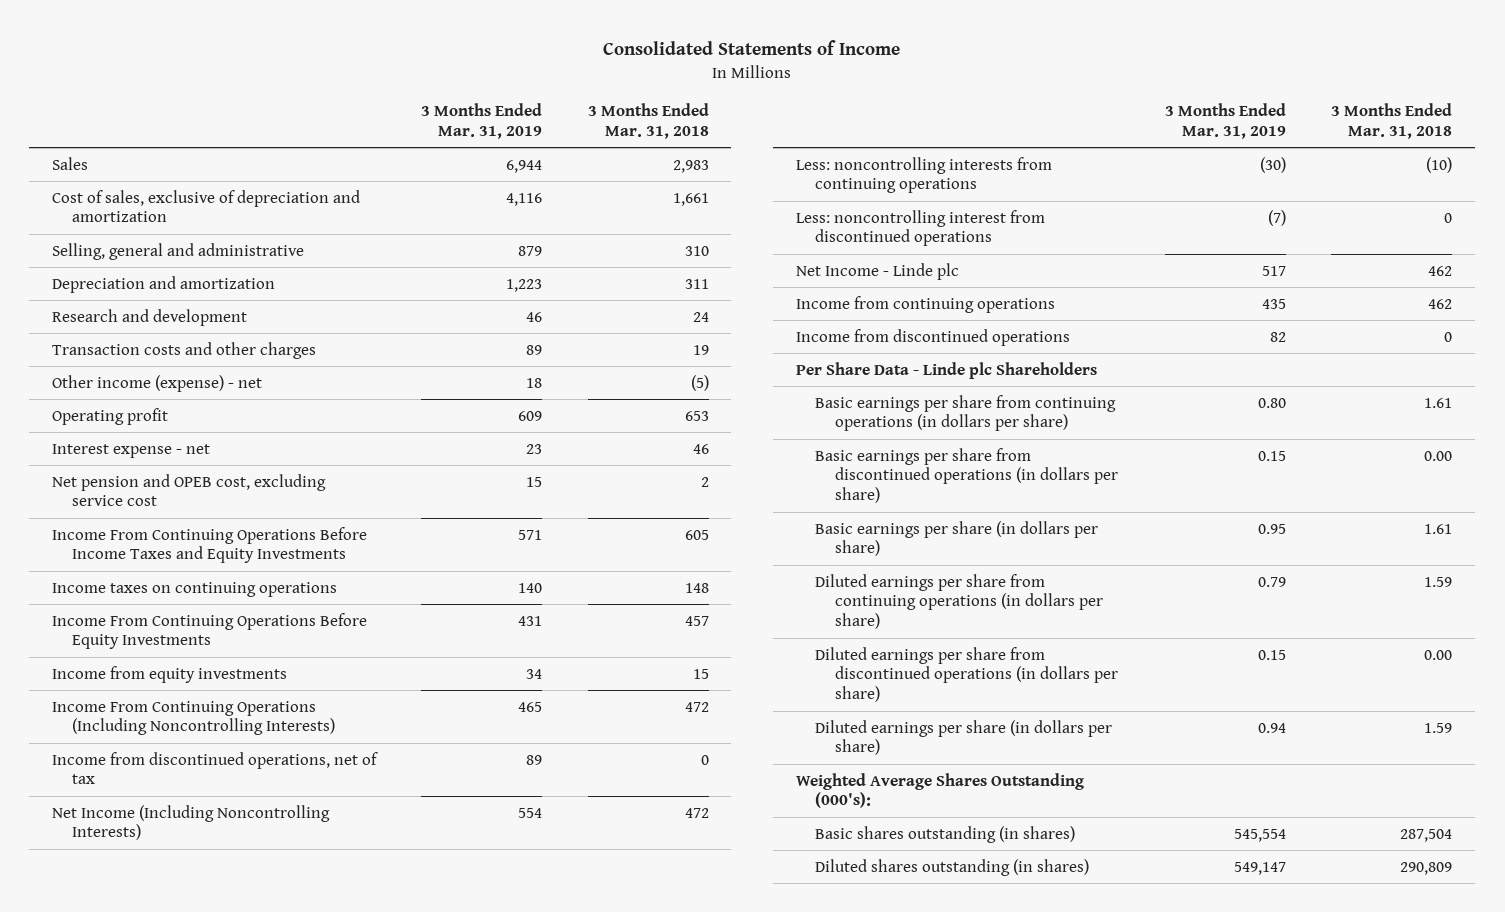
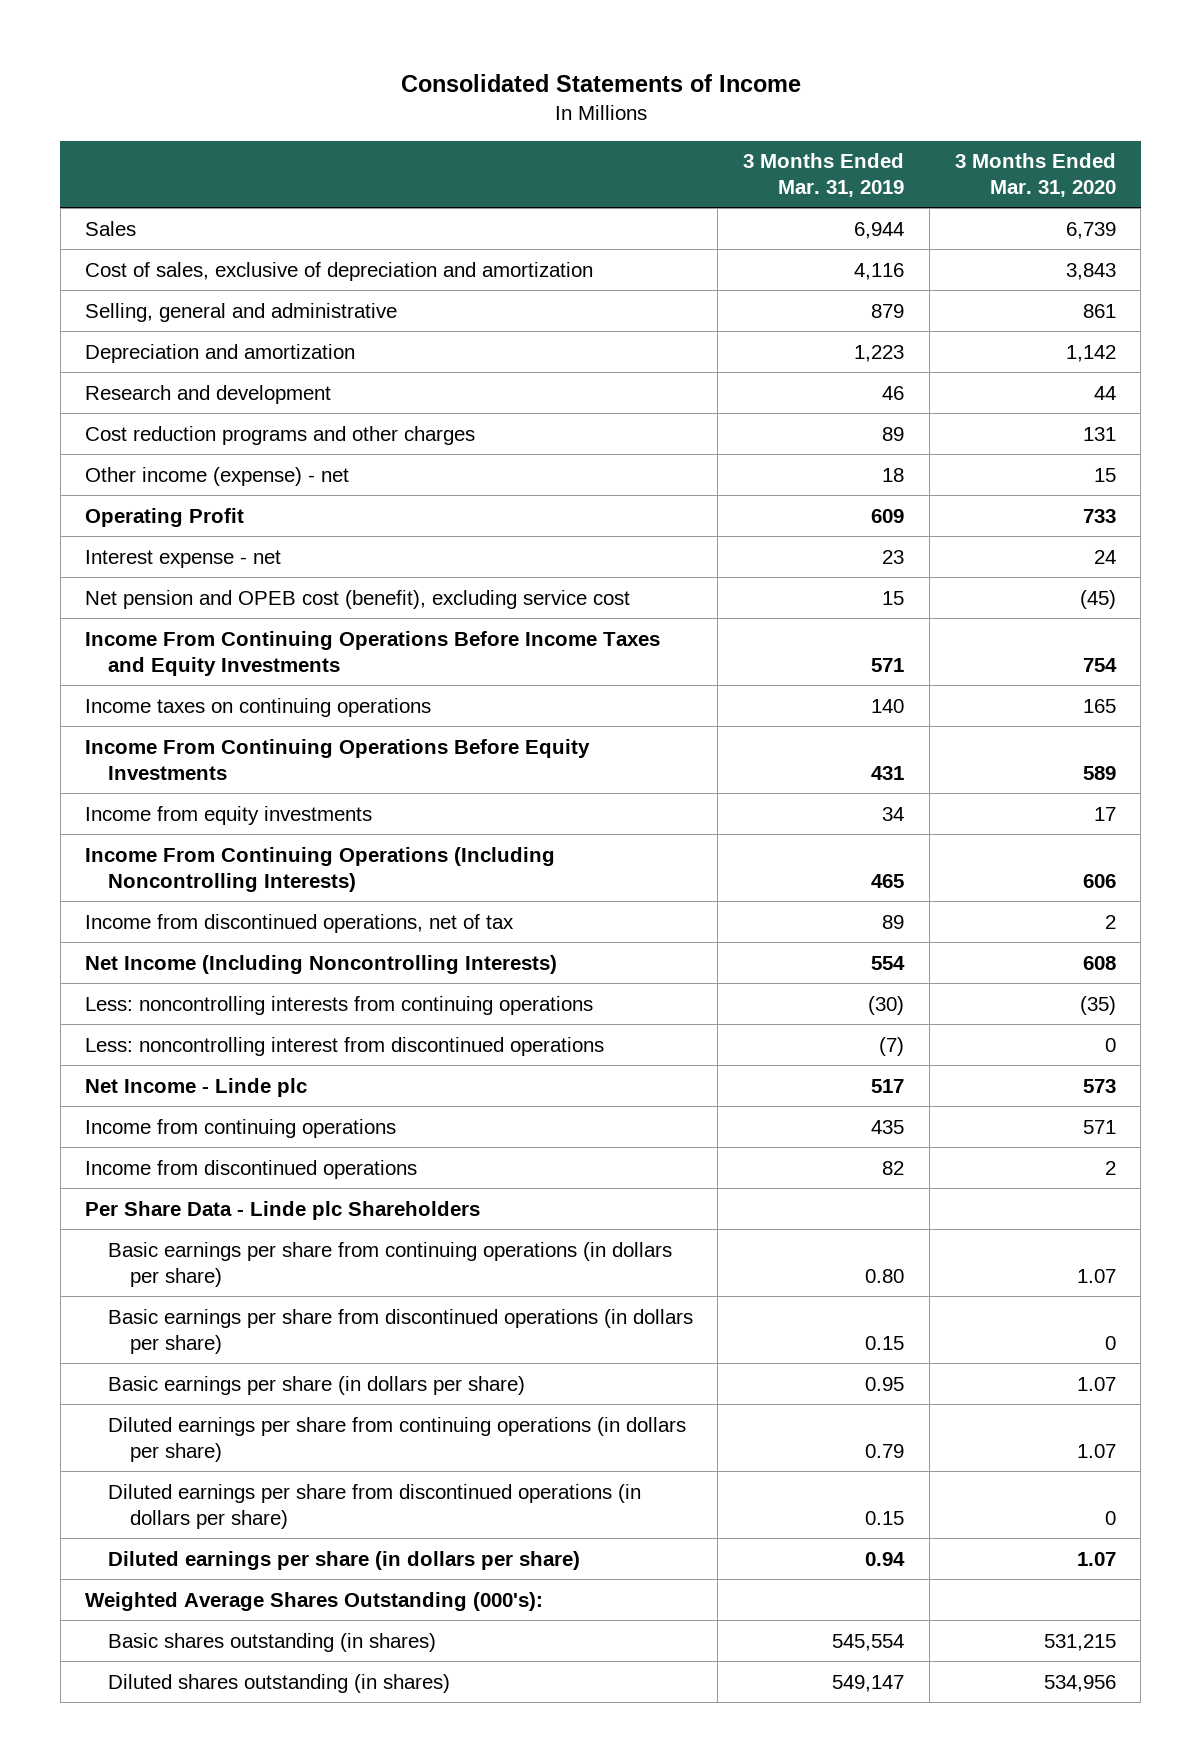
- | 3 Months Ended Mar. 31, 2019 | 3 Months Ended Mar. 31, 2018
+ | 3 Months Ended Mar. 31, 2019 | 3 Months Ended Mar. 31, 2020
- Transaction costs and other charges | 89 | 19
+ Cost reduction programs and other charges | 89 | 131
- Operating profit | 609 | 653
+ Operating Profit | 609 | 733
- Net pension and OPEB cost, excluding service cost | 15 | 2
+ Net pension and OPEB cost (benefit), excluding service cost | 15 | (45)

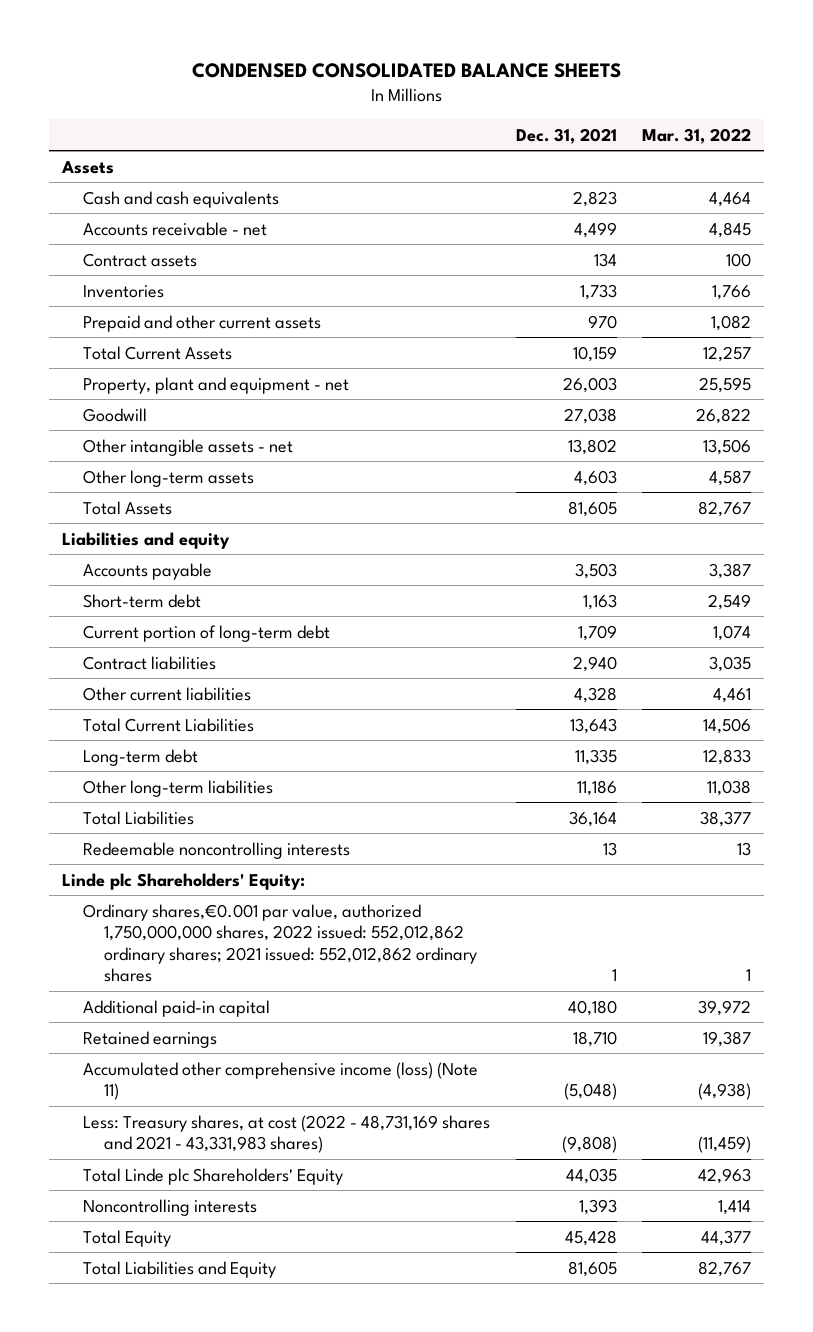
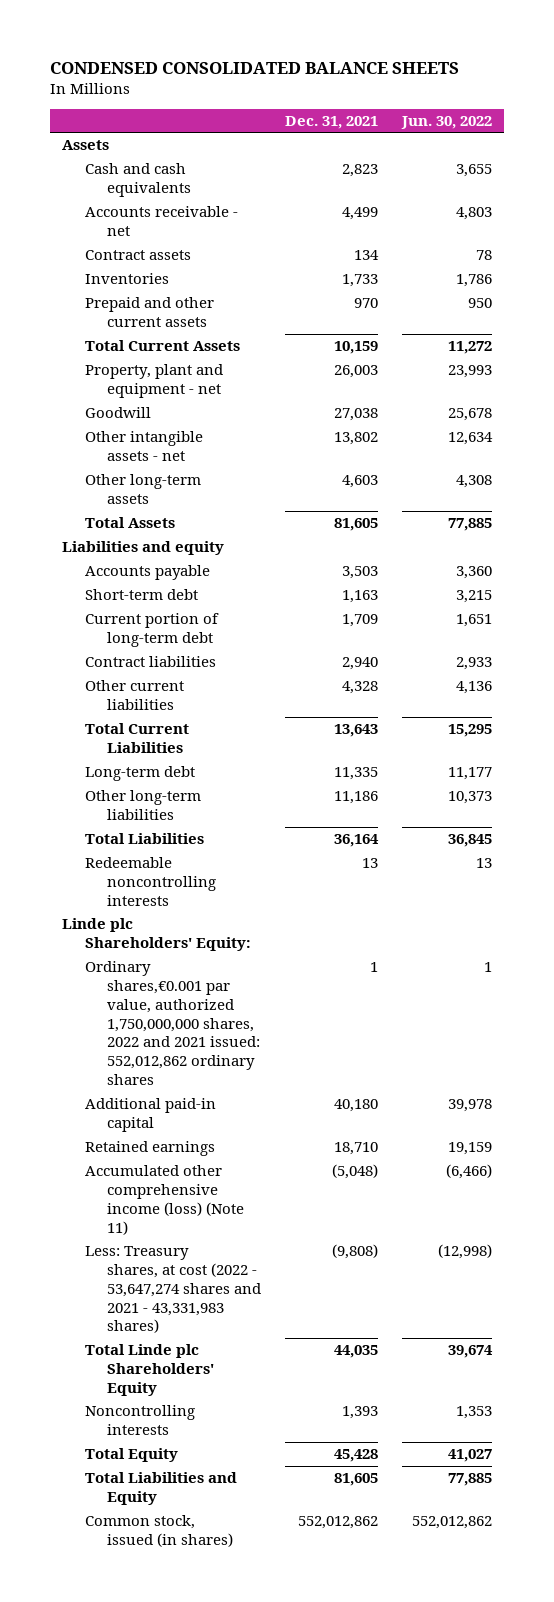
- | Dec. 31, 2021 | Mar. 31, 2022
+ | Dec. 31, 2021 | Jun. 30, 2022
- Ordinary shares,€0.001 par value, authorized 1,750,000,000 shares, 2022 issued: 552,012,862 ordinary shares; 2021 issued: 552,012,862 ordinary shares | 1 | 1
+ Ordinary shares,€0.001 par value, authorized 1,750,000,000 shares, 2022 and 2021 issued: 552,012,862 ordinary shares | 1 | 1
- Less: Treasury shares, at cost (2022 - 48,731,169 shares and 2021 - 43,331,983 shares) | (9,808) | (11,459)
+ Less: Treasury shares, at cost (2022 - 53,647,274 shares and 2021 - 43,331,983 shares) | (9,808) | (12,998)
+ Common stock, issued (in shares) | 552,012,862 | 552,012,862

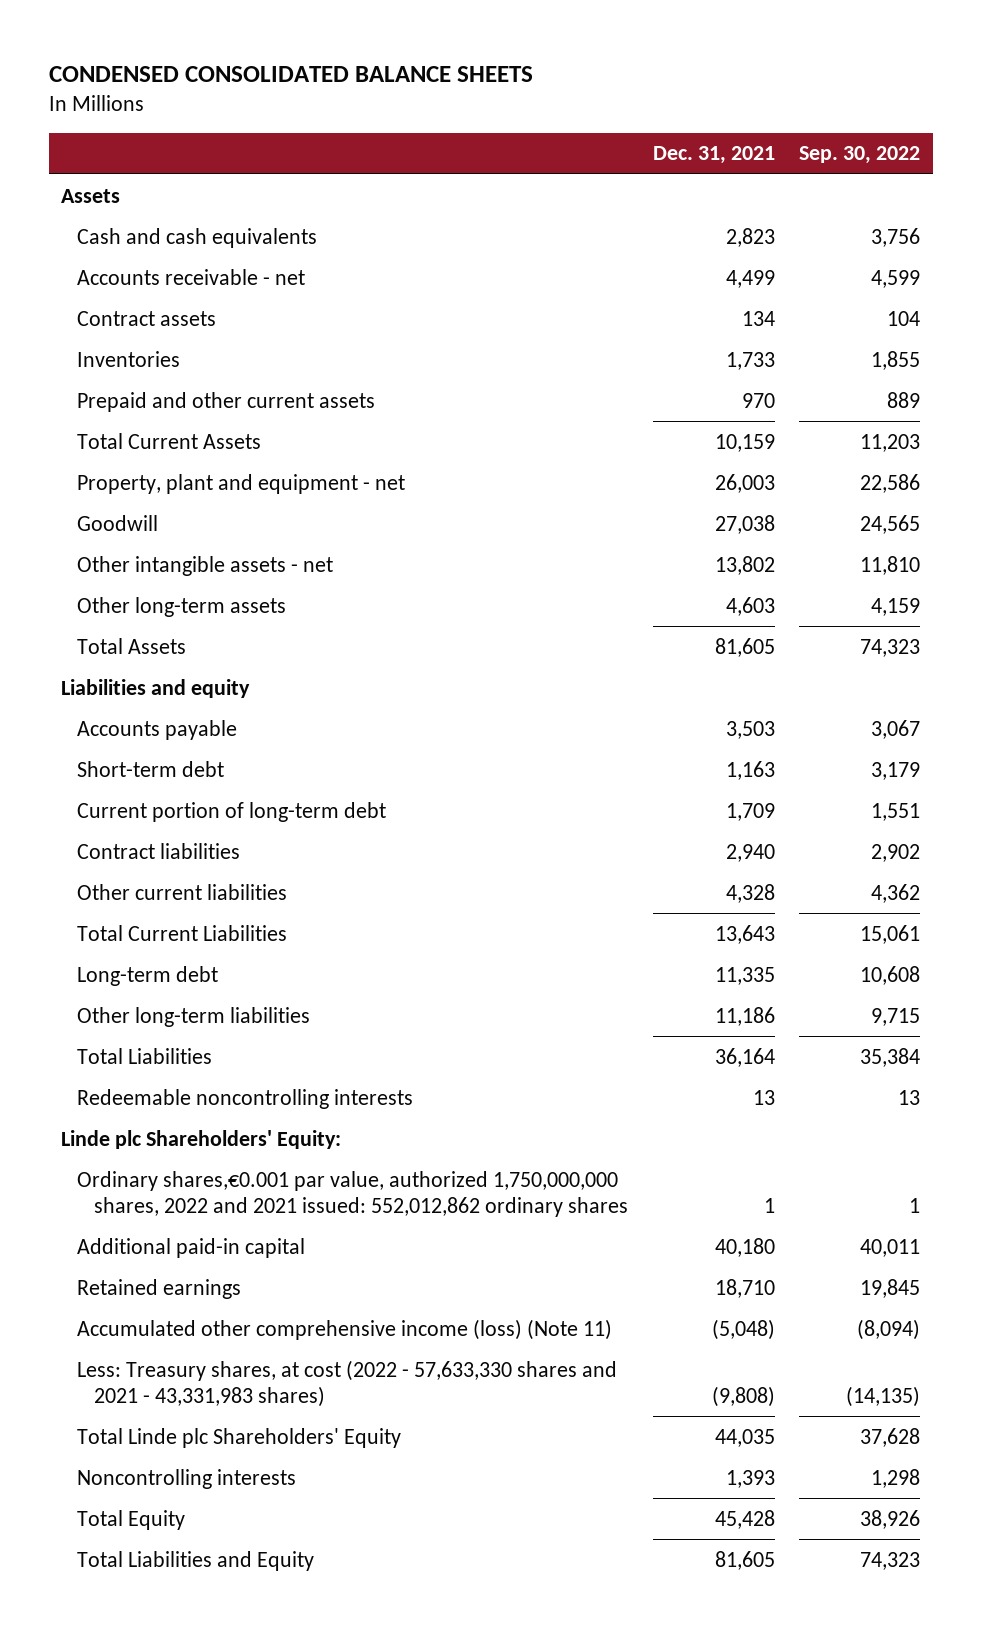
- | Dec. 31, 2021 | Jun. 30, 2022
+ | Dec. 31, 2021 | Sep. 30, 2022
- Less: Treasury shares, at cost (2022 - 53,647,274 shares and 2021 - 43,331,983 shares) | (9,808) | (12,998)
+ Less: Treasury shares, at cost (2022 - 57,633,330 shares and 2021 - 43,331,983 shares) | (9,808) | (14,135)
- Common stock, issued (in shares) | 552,012,862 | 552,012,862

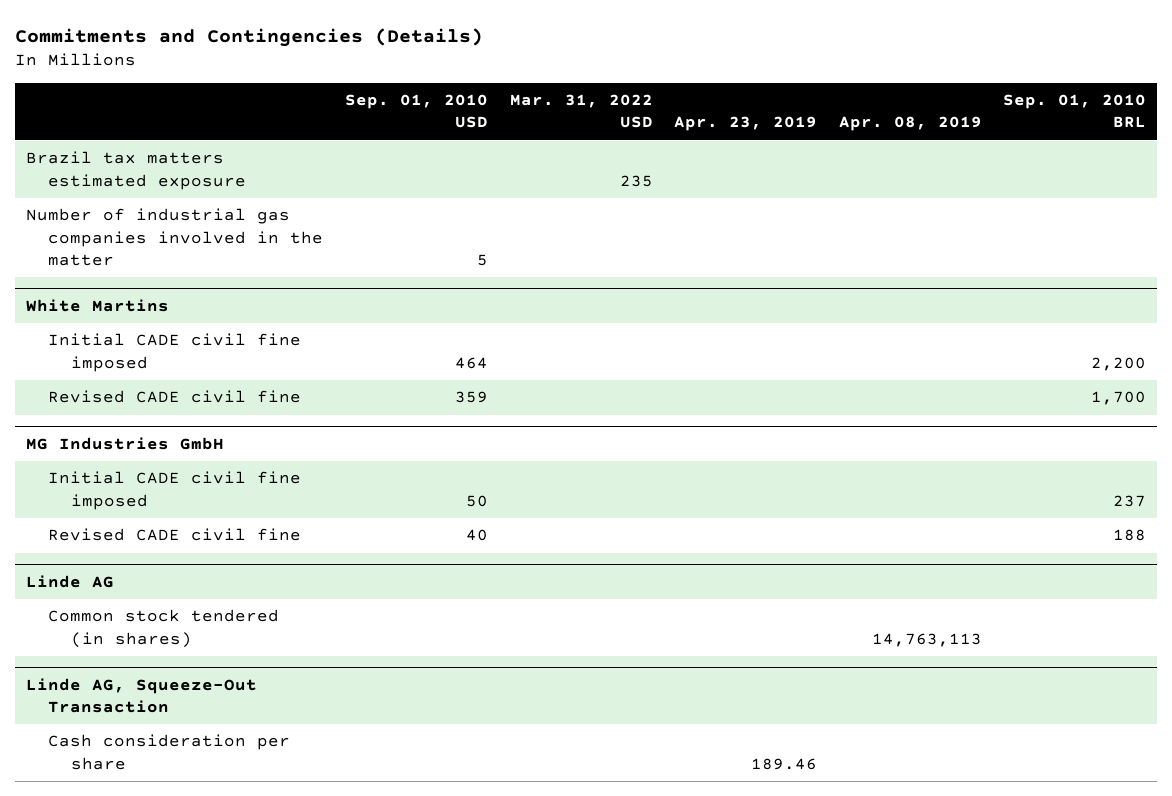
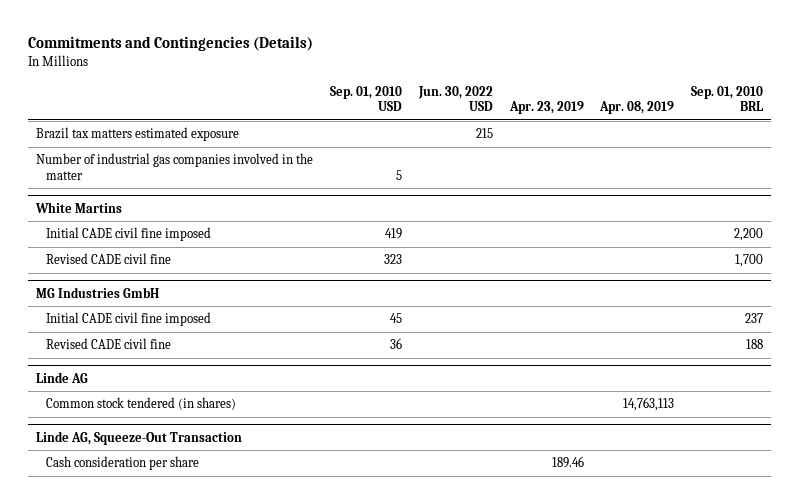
- | Sep. 01, 2010 USD | Mar. 31, 2022 USD | Apr. 23, 2019 | Apr. 08, 2019 | Sep. 01, 2010 BRL
+ | Sep. 01, 2010 USD | Jun. 30, 2022 USD | Apr. 23, 2019 | Apr. 08, 2019 | Sep. 01, 2010 BRL
@ White Martins
- Initial CADE civil fine imposed | 464 | | | | 2,200
- Revised CADE civil fine | 359 | | | | 1,700
+ Initial CADE civil fine imposed | 419 | | | | 2,200
+ Revised CADE civil fine | 323 | | | | 1,700
@ MG Industries GmbH
- Initial CADE civil fine imposed | 50 | | | | 237
- Revised CADE civil fine | 40 | | | | 188
+ Initial CADE civil fine imposed | 45 | | | | 237
+ Revised CADE civil fine | 36 | | | | 188

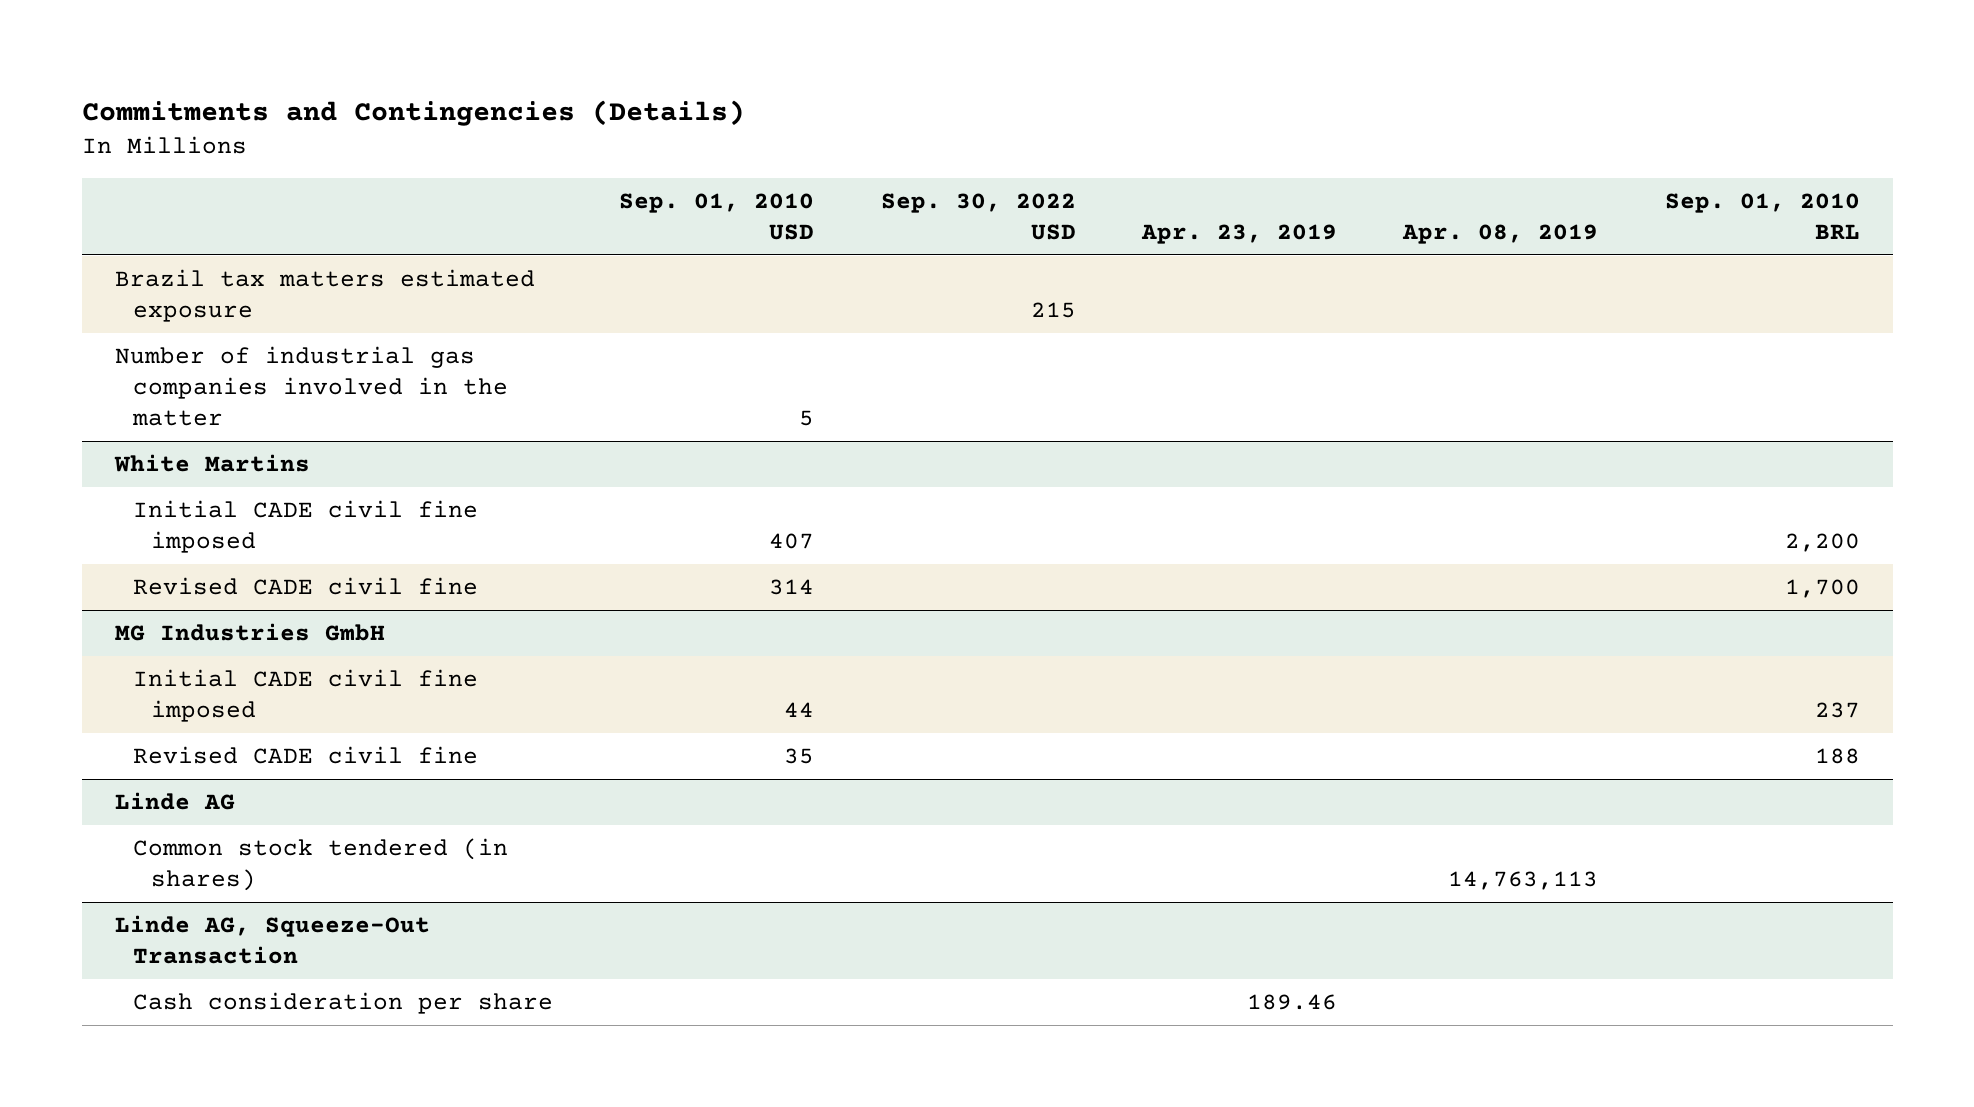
- | Sep. 01, 2010 USD | Jun. 30, 2022 USD | Apr. 23, 2019 | Apr. 08, 2019 | Sep. 01, 2010 BRL
+ | Sep. 01, 2010 USD | Sep. 30, 2022 USD | Apr. 23, 2019 | Apr. 08, 2019 | Sep. 01, 2010 BRL
@ White Martins
- Initial CADE civil fine imposed | 419 | | | | 2,200
- Revised CADE civil fine | 323 | | | | 1,700
+ Initial CADE civil fine imposed | 407 | | | | 2,200
+ Revised CADE civil fine | 314 | | | | 1,700
@ MG Industries GmbH
- Initial CADE civil fine imposed | 45 | | | | 237
- Revised CADE civil fine | 36 | | | | 188
+ Initial CADE civil fine imposed | 44 | | | | 237
+ Revised CADE civil fine | 35 | | | | 188

